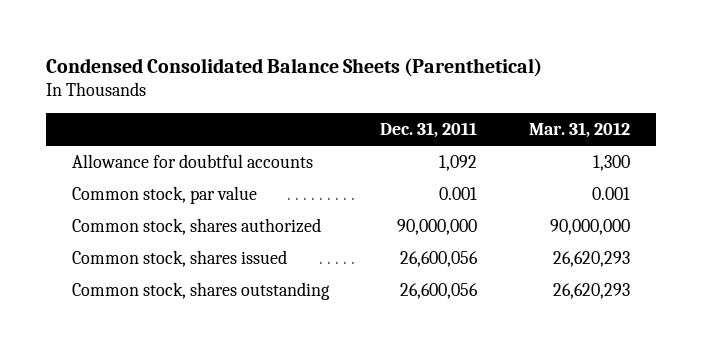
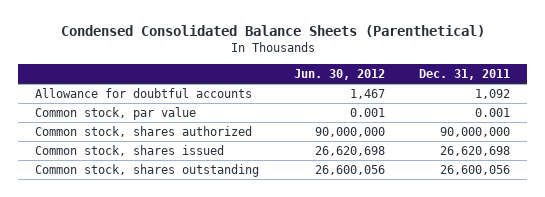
- | Dec. 31, 2011 | Mar. 31, 2012
+ | Jun. 30, 2012 | Dec. 31, 2011
- Common stock, shares issued | 26,600,056 | 26,620,293
+ Common stock, shares issued | 26,620,698 | 26,620,698

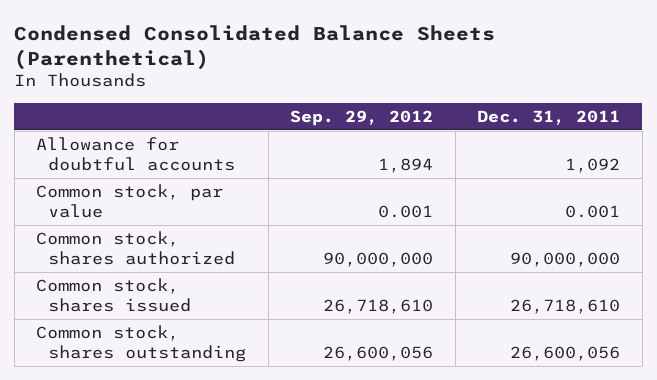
- | Jun. 30, 2012 | Dec. 31, 2011
+ | Sep. 29, 2012 | Dec. 31, 2011
- Common stock, shares issued | 26,620,698 | 26,620,698
+ Common stock, shares issued | 26,718,610 | 26,718,610

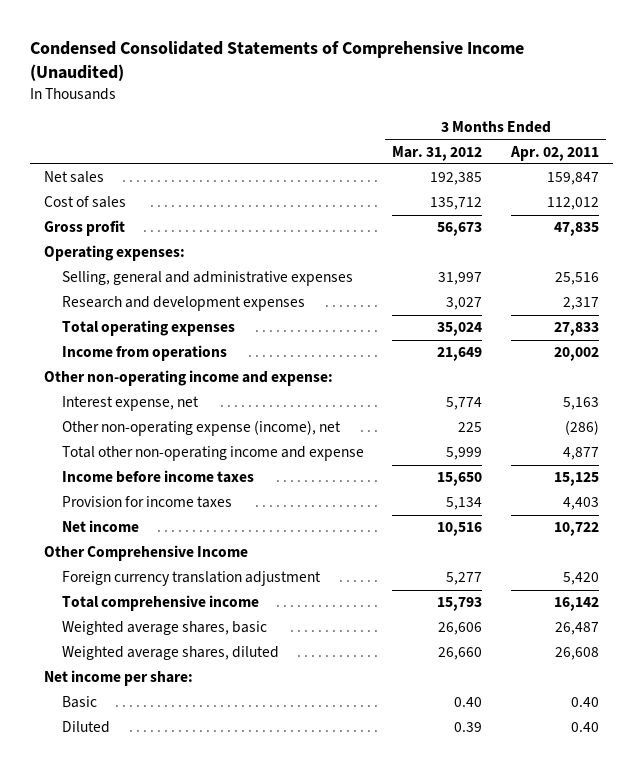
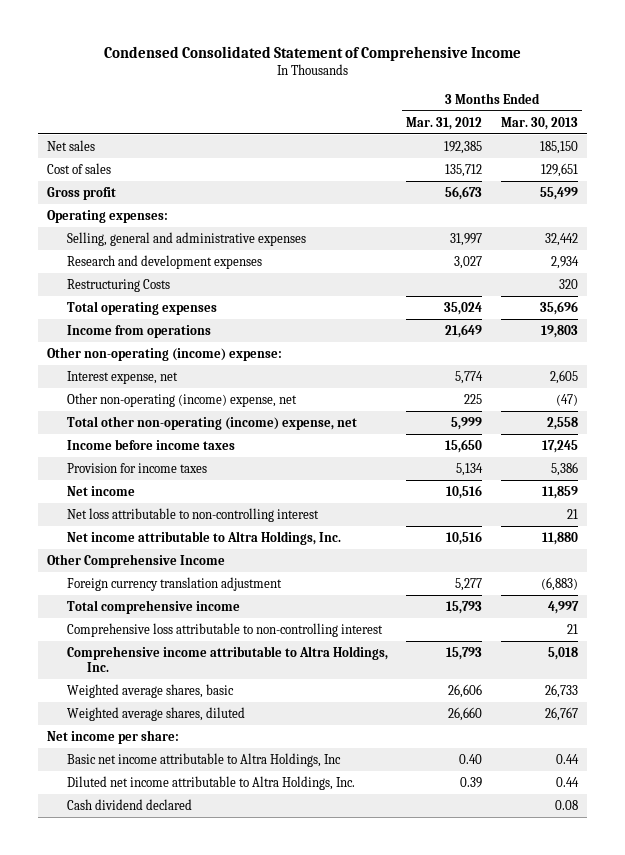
- Condensed Consolidated Statements of Comprehensive Income (Unaudited)
+ Condensed Consolidated Statement of Comprehensive Income
- | 3 Months Ended Mar. 31, 2012 | 3 Months Ended Apr. 02, 2011
+ | 3 Months Ended Mar. 31, 2012 | 3 Months Ended Mar. 30, 2013
+ Restructuring Costs | | 320
- Other non-operating income and expense:
+ Other non-operating (income) expense:
- Other non-operating expense (income), net | 225 | (286)
- Total other non-operating income and expense | 5,999 | 4,877
+ Other non-operating (income) expense, net | 225 | (47)
+ Total other non-operating (income) expense, net | 5,999 | 2,558
+ Net loss attributable to non-controlling interest | | 21
+ Net income attributable to Altra Holdings, Inc. | 10,516 | 11,880
+ Comprehensive loss attributable to non-controlling interest | | 21
+ Comprehensive income attributable to Altra Holdings, Inc. | 15,793 | 5,018
- Basic | 0.40 | 0.40
- Diluted | 0.39 | 0.40
+ Basic net income attributable to Altra Holdings, Inc | 0.40 | 0.44
+ Diluted net income attributable to Altra Holdings, Inc. | 0.39 | 0.44
+ Cash dividend declared | | 0.08

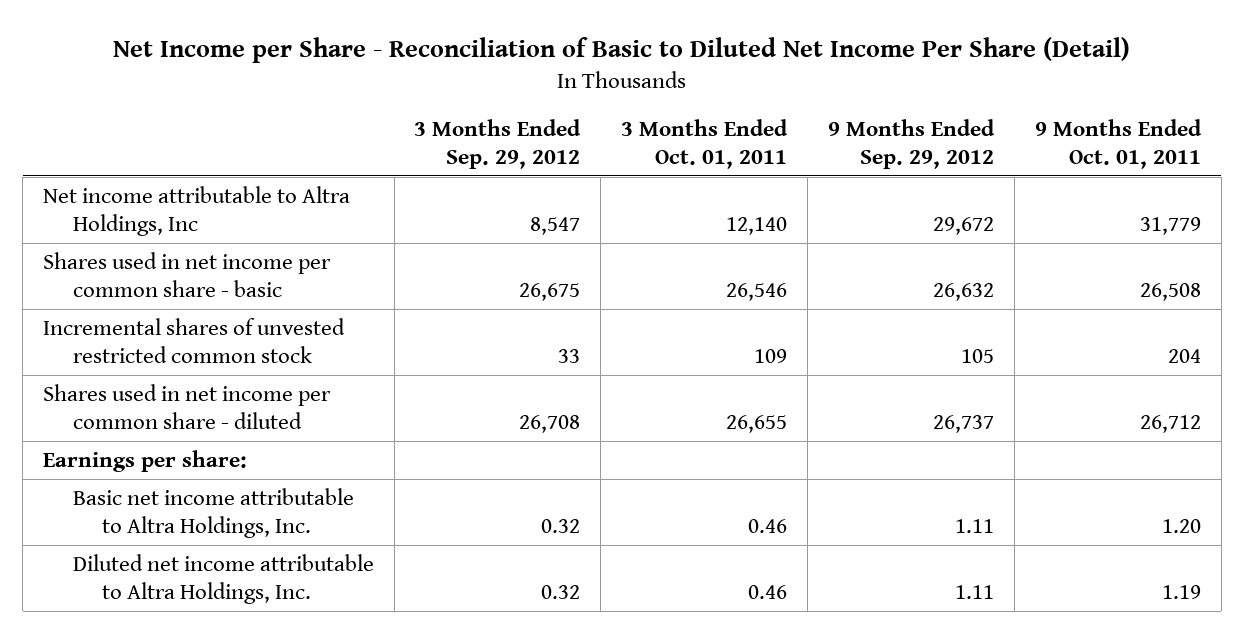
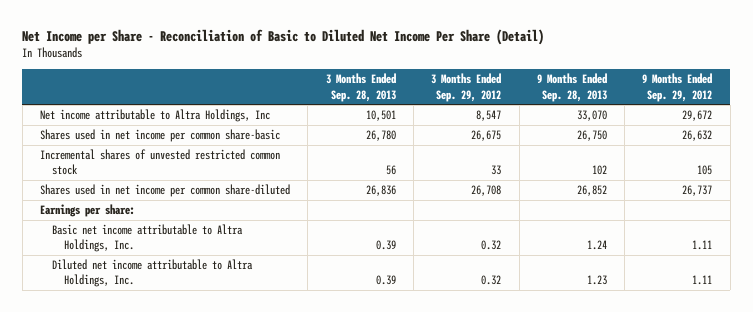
- | 3 Months Ended Sep. 29, 2012 | 3 Months Ended Oct. 01, 2011 | 9 Months Ended Sep. 29, 2012 | 9 Months Ended Oct. 01, 2011
+ | 3 Months Ended Sep. 28, 2013 | 3 Months Ended Sep. 29, 2012 | 9 Months Ended Sep. 28, 2013 | 9 Months Ended Sep. 29, 2012
- Shares used in net income per common share - basic | 26,675 | 26,546 | 26,632 | 26,508
+ Shares used in net income per common share-basic | 26,780 | 26,675 | 26,750 | 26,632
- Shares used in net income per common share - diluted | 26,708 | 26,655 | 26,737 | 26,712
+ Shares used in net income per common share-diluted | 26,836 | 26,708 | 26,852 | 26,737

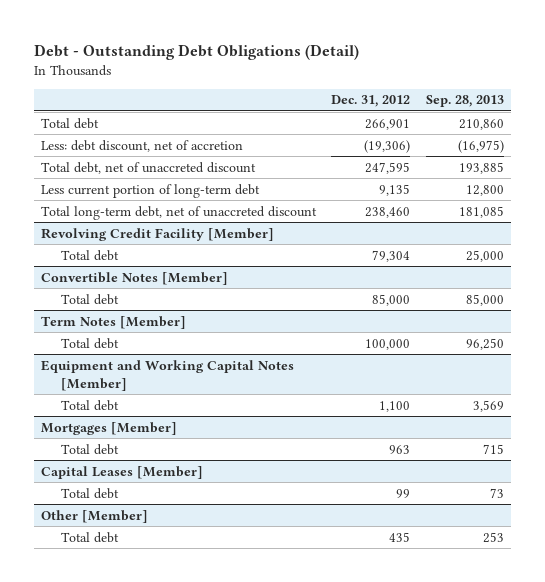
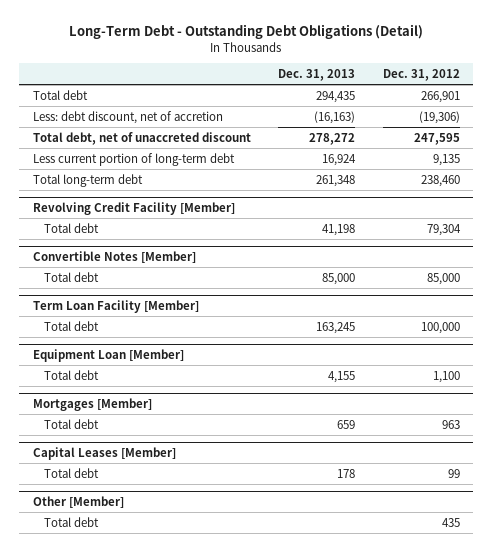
- Debt - Outstanding Debt Obligations (Detail)
+ Long-Term Debt - Outstanding Debt Obligations (Detail)
- | Dec. 31, 2012 | Sep. 28, 2013
+ | Dec. 31, 2013 | Dec. 31, 2012
- Total long-term debt, net of unaccreted discount | 238,460 | 181,085
+ Total long-term debt | 261,348 | 238,460
- Term Notes [Member]
+ Term Loan Facility [Member]
- Equipment and Working Capital Notes [Member]
+ Equipment Loan [Member]

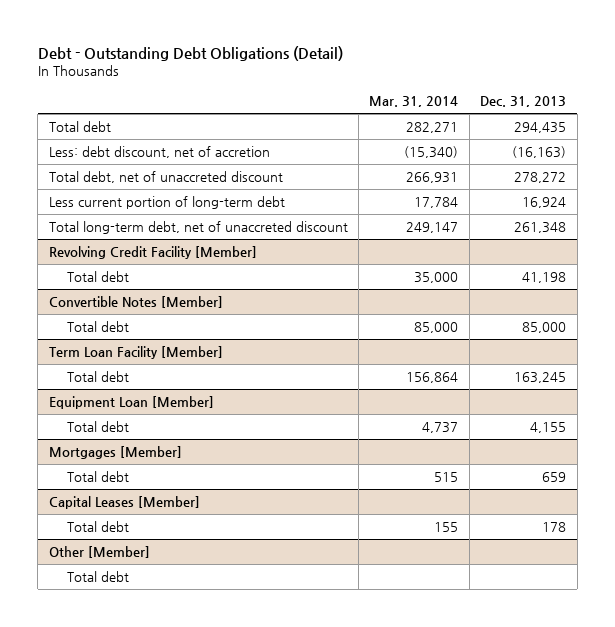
- Long-Term Debt - Outstanding Debt Obligations (Detail)
+ Debt - Outstanding Debt Obligations (Detail)
- | Dec. 31, 2013 | Dec. 31, 2012
+ | Mar. 31, 2014 | Dec. 31, 2013
- Total long-term debt | 261,348 | 238,460
+ Total long-term debt, net of unaccreted discount | 249,147 | 261,348

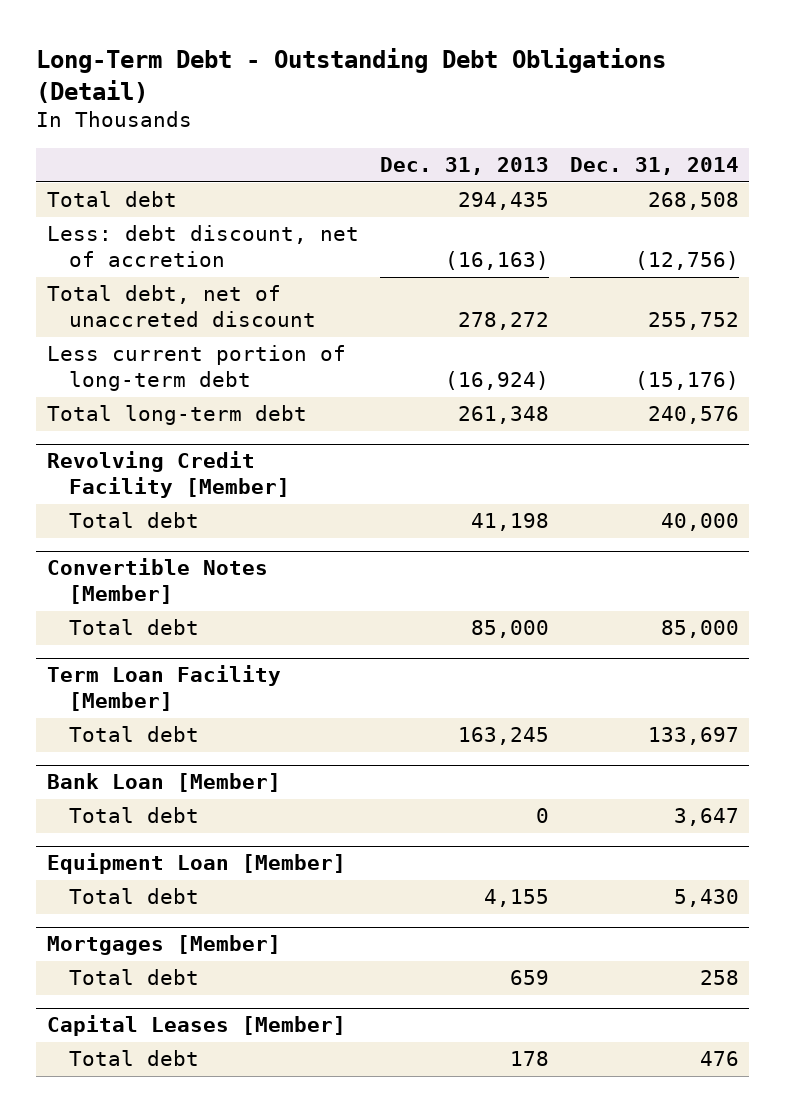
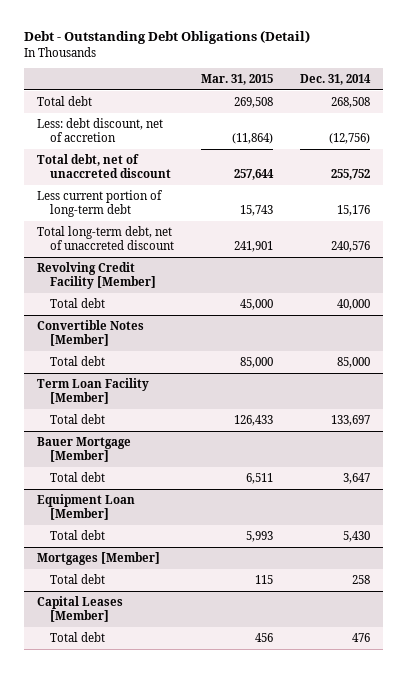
- Long-Term Debt - Outstanding Debt Obligations (Detail)
+ Debt - Outstanding Debt Obligations (Detail)
- | Dec. 31, 2013 | Dec. 31, 2014
+ | Mar. 31, 2015 | Dec. 31, 2014
- Less current portion of long-term debt | (16,924) | (15,176)
- Total long-term debt | 261,348 | 240,576
+ Less current portion of long-term debt | 15,743 | 15,176
+ Total long-term debt, net of unaccreted discount | 241,901 | 240,576
- Bank Loan [Member]
+ Bauer Mortgage [Member]

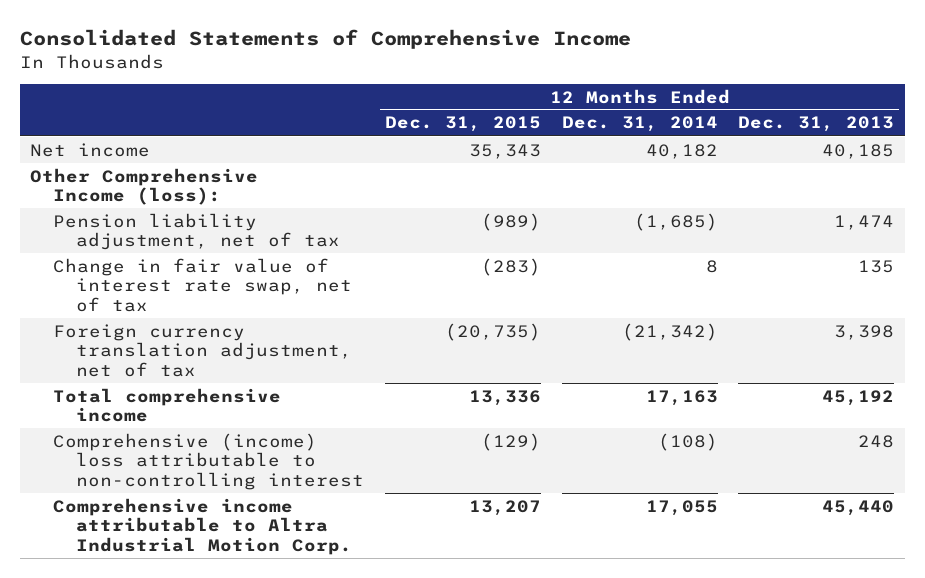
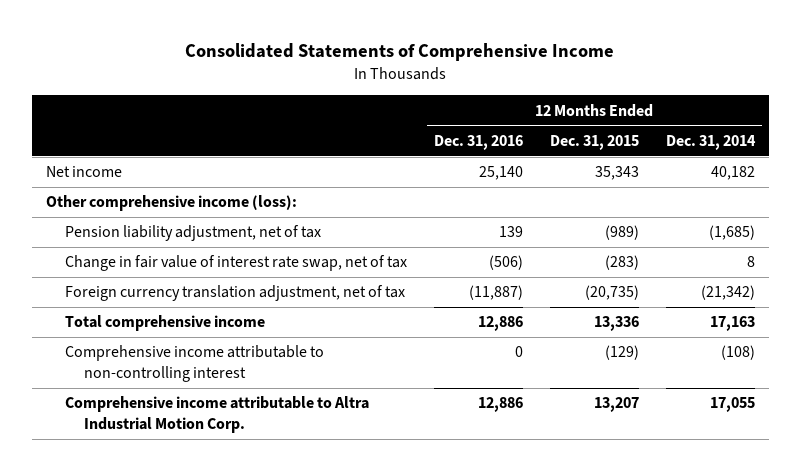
- | 12 Months Ended Dec. 31, 2015 | 12 Months Ended Dec. 31, 2014 | 12 Months Ended Dec. 31, 2013
+ | 12 Months Ended Dec. 31, 2016 | 12 Months Ended Dec. 31, 2015 | 12 Months Ended Dec. 31, 2014
- Other Comprehensive Income (loss):
+ Other comprehensive income (loss):
- Comprehensive (income) loss attributable to non-controlling interest | (129) | (108) | 248
+ Comprehensive income attributable to non-controlling interest | 0 | (129) | (108)

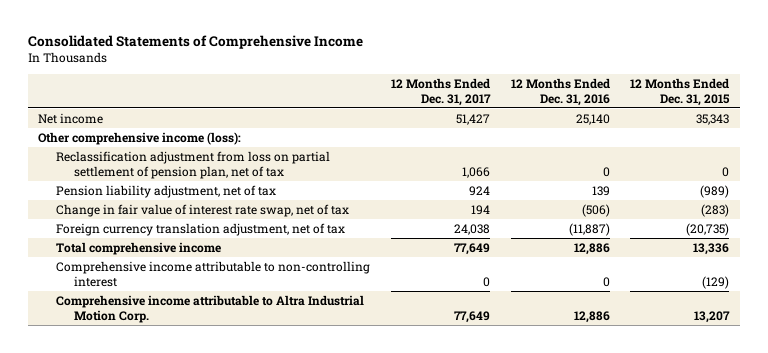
- | 12 Months Ended Dec. 31, 2016 | 12 Months Ended Dec. 31, 2015 | 12 Months Ended Dec. 31, 2014
+ | 12 Months Ended Dec. 31, 2017 | 12 Months Ended Dec. 31, 2016 | 12 Months Ended Dec. 31, 2015
+ Reclassification adjustment from loss on partial settlement of pension plan, net of tax | 1,066 | 0 | 0

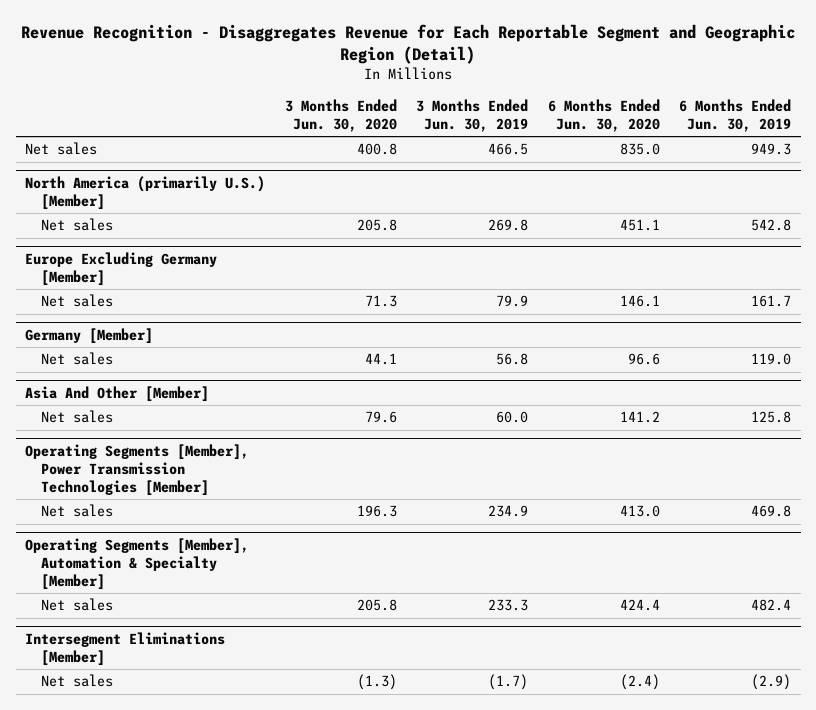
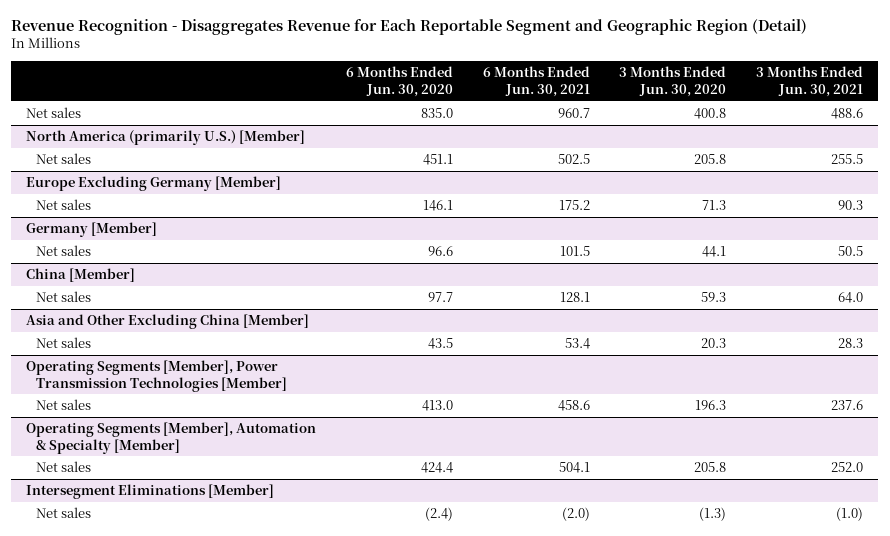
- | 3 Months Ended Jun. 30, 2020 | 3 Months Ended Jun. 30, 2019 | 6 Months Ended Jun. 30, 2020 | 6 Months Ended Jun. 30, 2019
+ | 6 Months Ended Jun. 30, 2020 | 6 Months Ended Jun. 30, 2021 | 3 Months Ended Jun. 30, 2020 | 3 Months Ended Jun. 30, 2021
- Asia And Other [Member]
- Net sales | 79.6 | 60.0 | 141.2 | 125.8
+ China [Member]
+ Net sales | 97.7 | 128.1 | 59.3 | 64.0
+ Asia and Other Excluding China [Member]
+ Net sales | 43.5 | 53.4 | 20.3 | 28.3

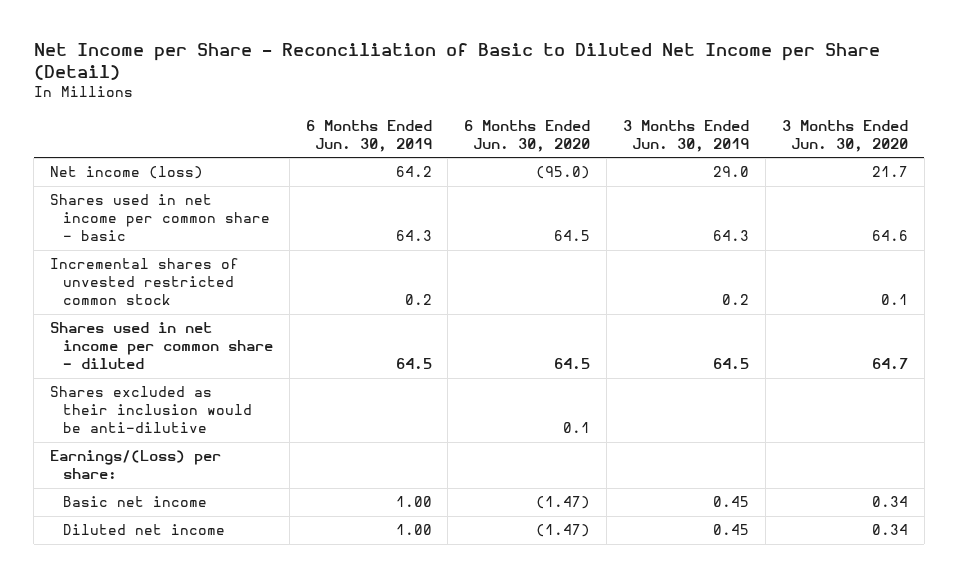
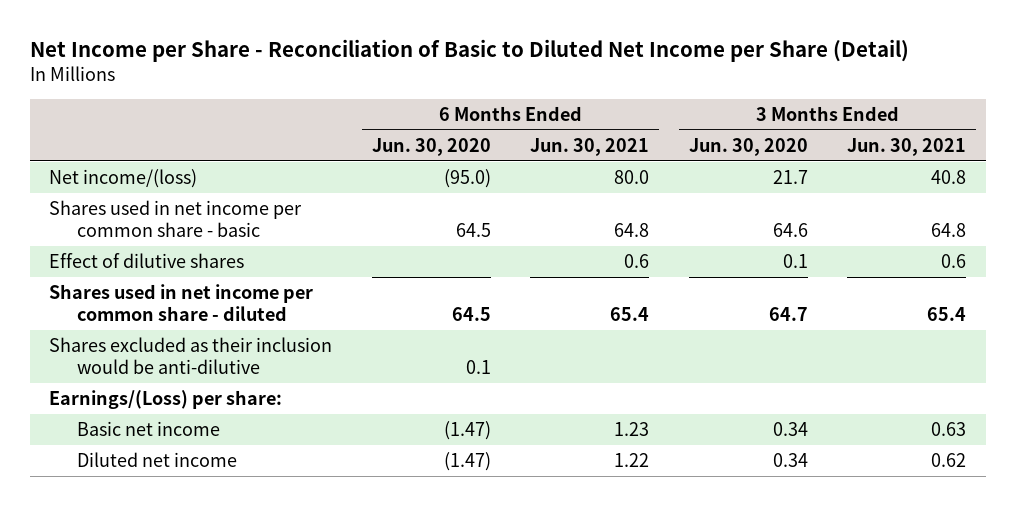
- | 6 Months Ended Jun. 30, 2019 | 6 Months Ended Jun. 30, 2020 | 3 Months Ended Jun. 30, 2019 | 3 Months Ended Jun. 30, 2020
+ | 6 Months Ended Jun. 30, 2020 | 6 Months Ended Jun. 30, 2021 | 3 Months Ended Jun. 30, 2020 | 3 Months Ended Jun. 30, 2021
- Net income (loss) | 64.2 | (95.0) | 29.0 | 21.7
+ Net income/(loss) | (95.0) | 80.0 | 21.7 | 40.8
- Incremental shares of unvested restricted common stock | 0.2 | | 0.2 | 0.1
+ Effect of dilutive shares | | 0.6 | 0.1 | 0.6

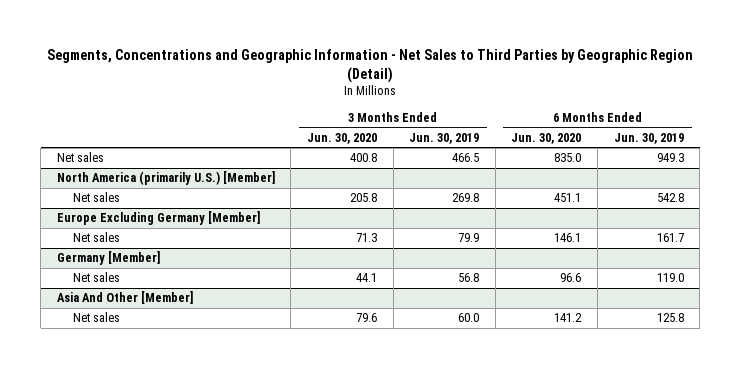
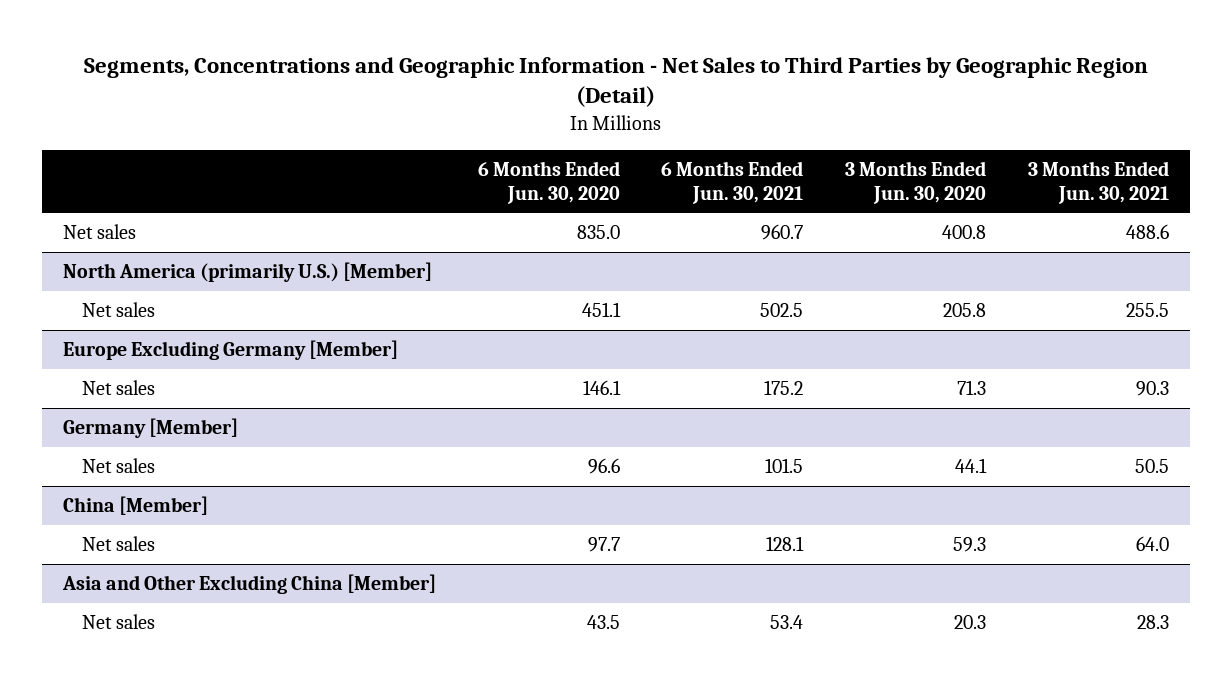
- | 3 Months Ended Jun. 30, 2020 | 3 Months Ended Jun. 30, 2019 | 6 Months Ended Jun. 30, 2020 | 6 Months Ended Jun. 30, 2019
+ | 6 Months Ended Jun. 30, 2020 | 6 Months Ended Jun. 30, 2021 | 3 Months Ended Jun. 30, 2020 | 3 Months Ended Jun. 30, 2021
- Asia And Other [Member]
- Net sales | 79.6 | 60.0 | 141.2 | 125.8
+ China [Member]
+ Net sales | 97.7 | 128.1 | 59.3 | 64.0
+ Asia and Other Excluding China [Member]
+ Net sales | 43.5 | 53.4 | 20.3 | 28.3

